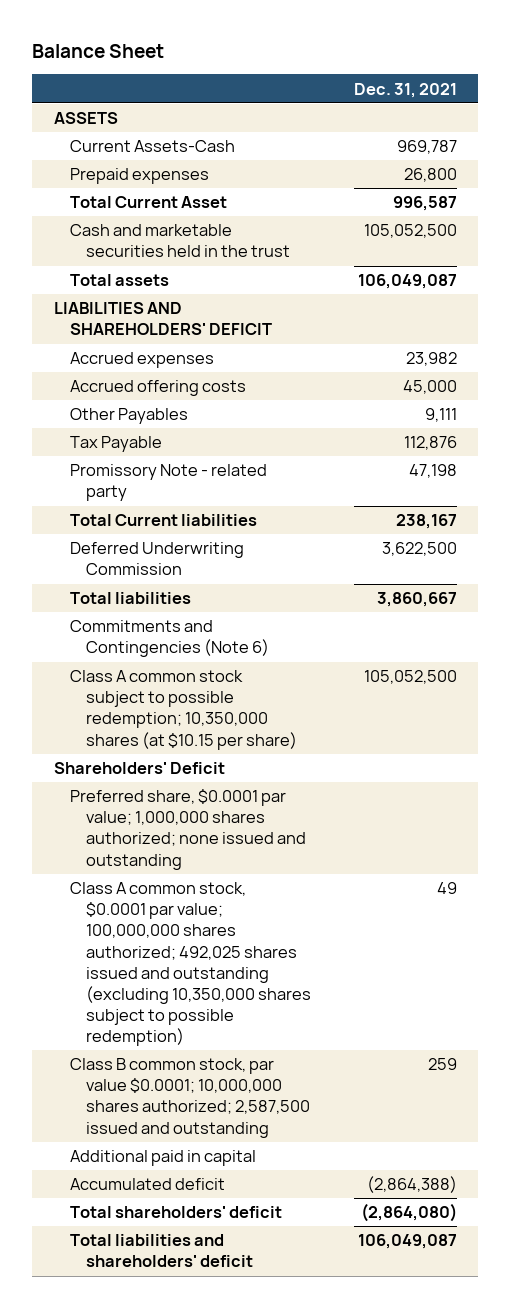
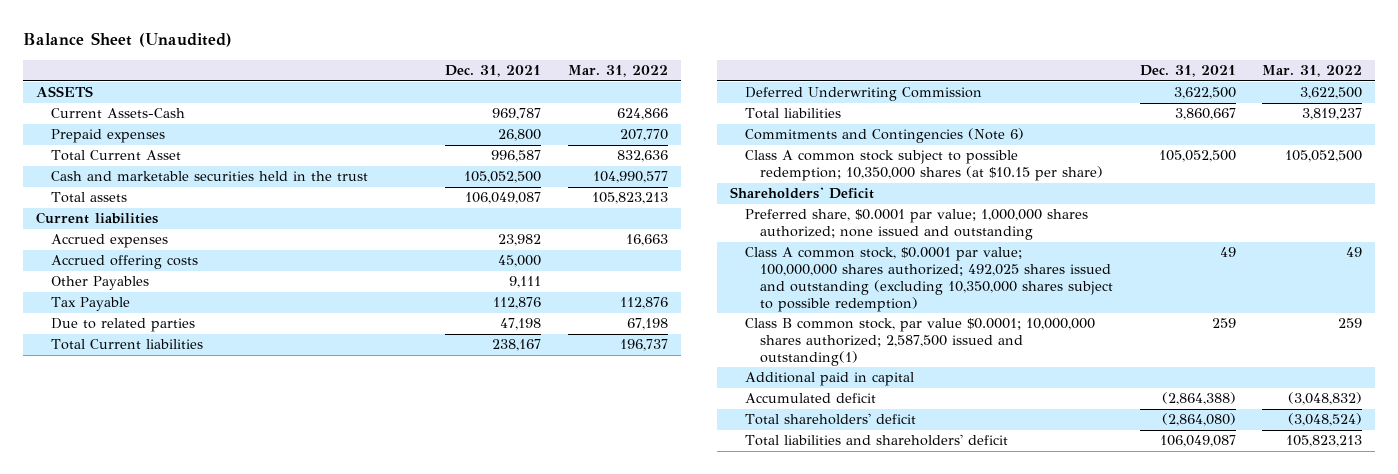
- Balance Sheet
+ Balance Sheet (Unaudited)
- | Dec. 31, 2021
+ | Dec. 31, 2021 | Mar. 31, 2022
- LIABILITIES AND SHAREHOLDERS' DEFICIT
+ Current liabilities
- Promissory Note - related party | 47,198
+ Due to related parties | 47,198 | 67,198
- Class B common stock, par value $0.0001; 10,000,000 shares authorized; 2,587,500 issued and outstanding | 259
+ Class B common stock, par value $0.0001; 10,000,000 shares authorized; 2,587,500 issued and outstanding(1) | 259 | 259

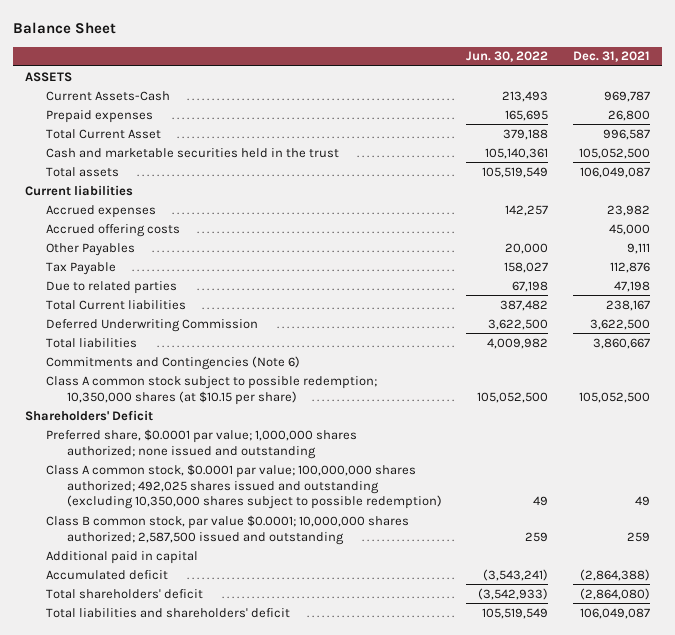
- Balance Sheet (Unaudited)
+ Balance Sheet
- | Dec. 31, 2021 | Mar. 31, 2022
+ | Jun. 30, 2022 | Dec. 31, 2021
- Class B common stock, par value $0.0001; 10,000,000 shares authorized; 2,587,500 issued and outstanding(1) | 259 | 259
+ Class B common stock, par value $0.0001; 10,000,000 shares authorized; 2,587,500 issued and outstanding | 259 | 259

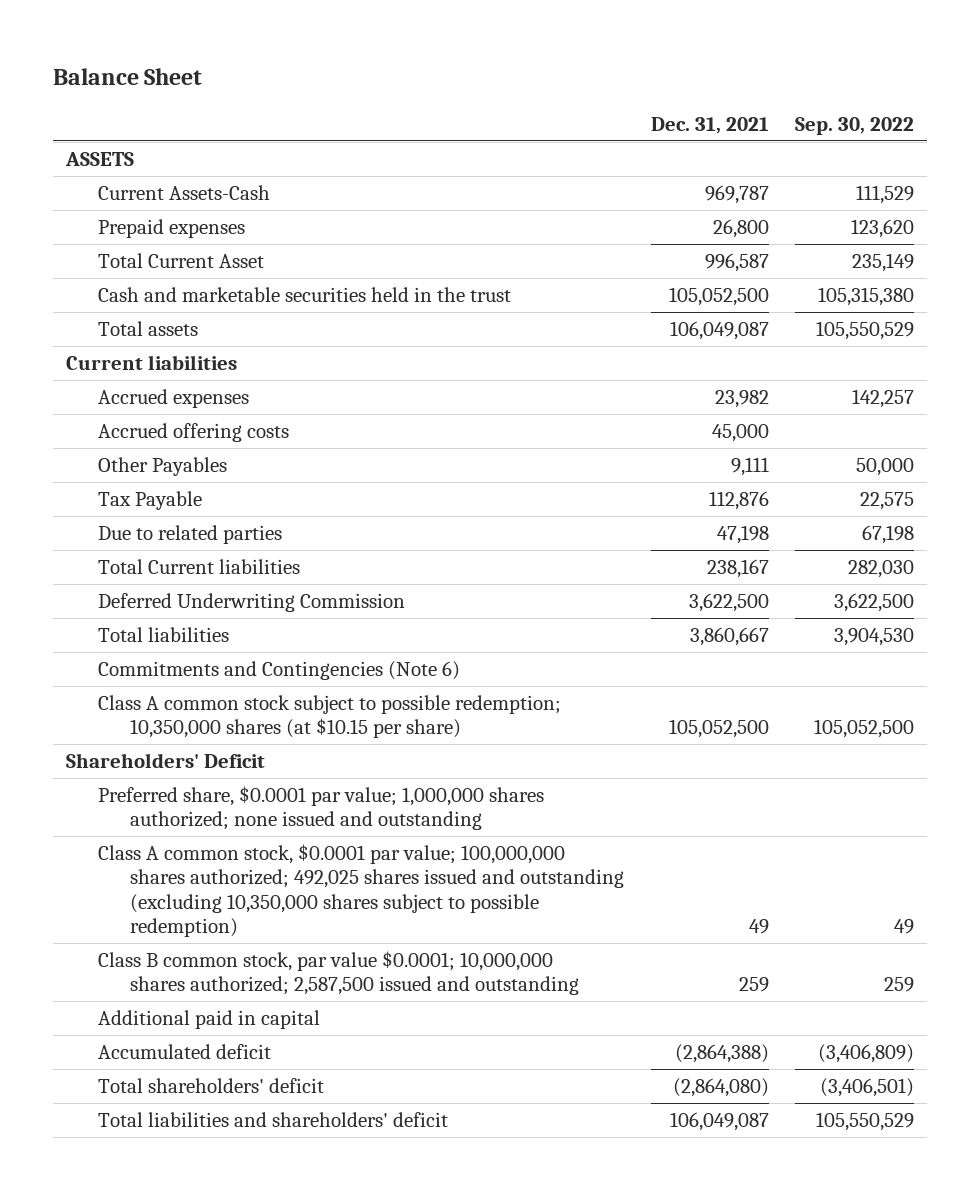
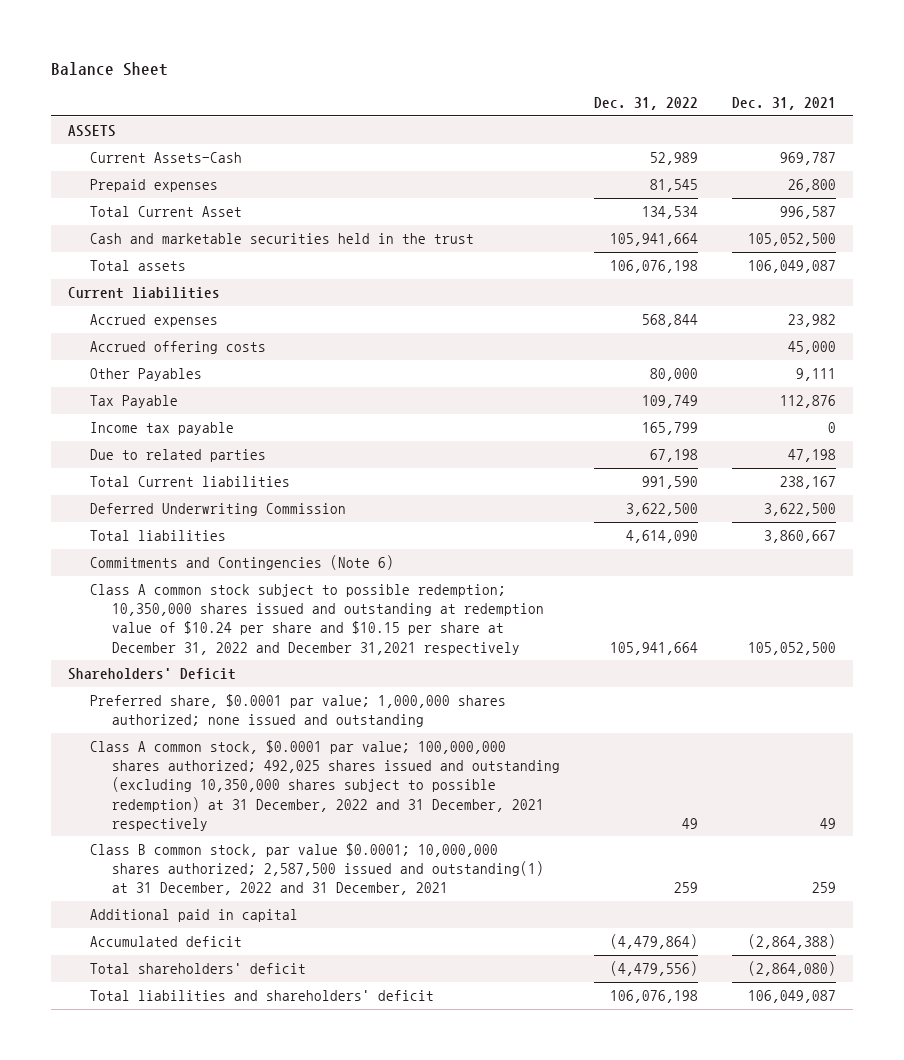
- | Dec. 31, 2021 | Sep. 30, 2022
+ | Dec. 31, 2022 | Dec. 31, 2021
+ Income tax payable | 165,799 | 0
- Class A common stock subject to possible redemption; 10,350,000 shares (at $10.15 per share) | 105,052,500 | 105,052,500
+ Class A common stock subject to possible redemption; 10,350,000 shares issued and outstanding at redemption value of $10.24 per share and $10.15 per share at December 31, 2022 and December 31,2021 respectively | 105,941,664 | 105,052,500
- Class A common stock, $0.0001 par value; 100,000,000 shares authorized; 492,025 shares issued and outstanding (excluding 10,350,000 shares subject to possible redemption) | 49 | 49
- Class B common stock, par value $0.0001; 10,000,000 shares authorized; 2,587,500 issued and outstanding | 259 | 259
+ Class A common stock, $0.0001 par value; 100,000,000 shares authorized; 492,025 shares issued and outstanding (excluding 10,350,000 shares subject to possible redemption) at 31 December, 2022 and 31 December, 2021 respectively | 49 | 49
+ Class B common stock, par value $0.0001; 10,000,000 shares authorized; 2,587,500 issued and outstanding(1) at 31 December, 2022 and 31 December, 2021 | 259 | 259

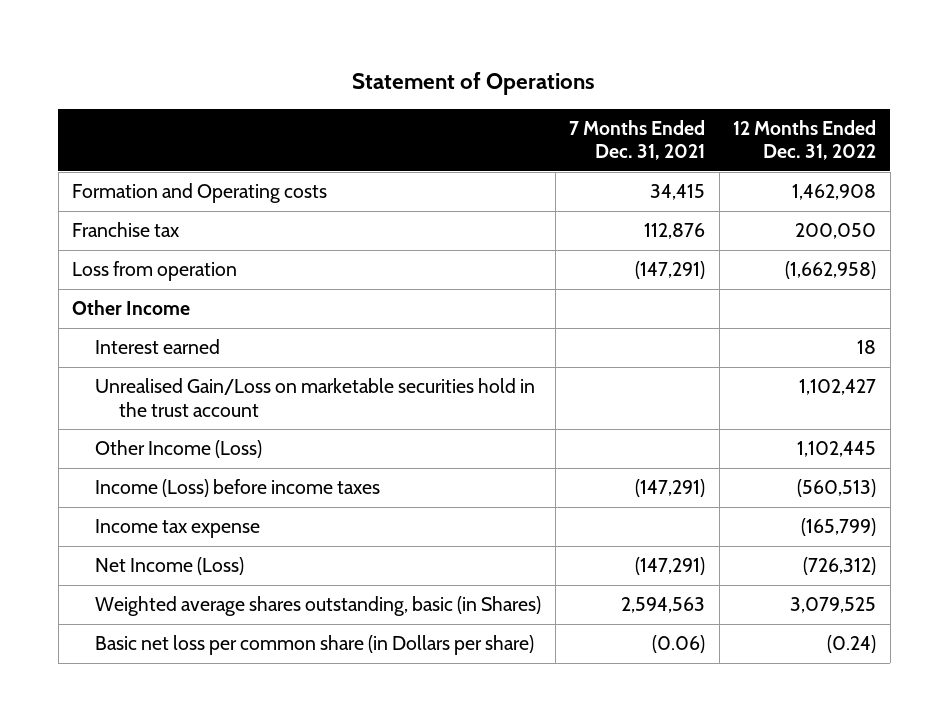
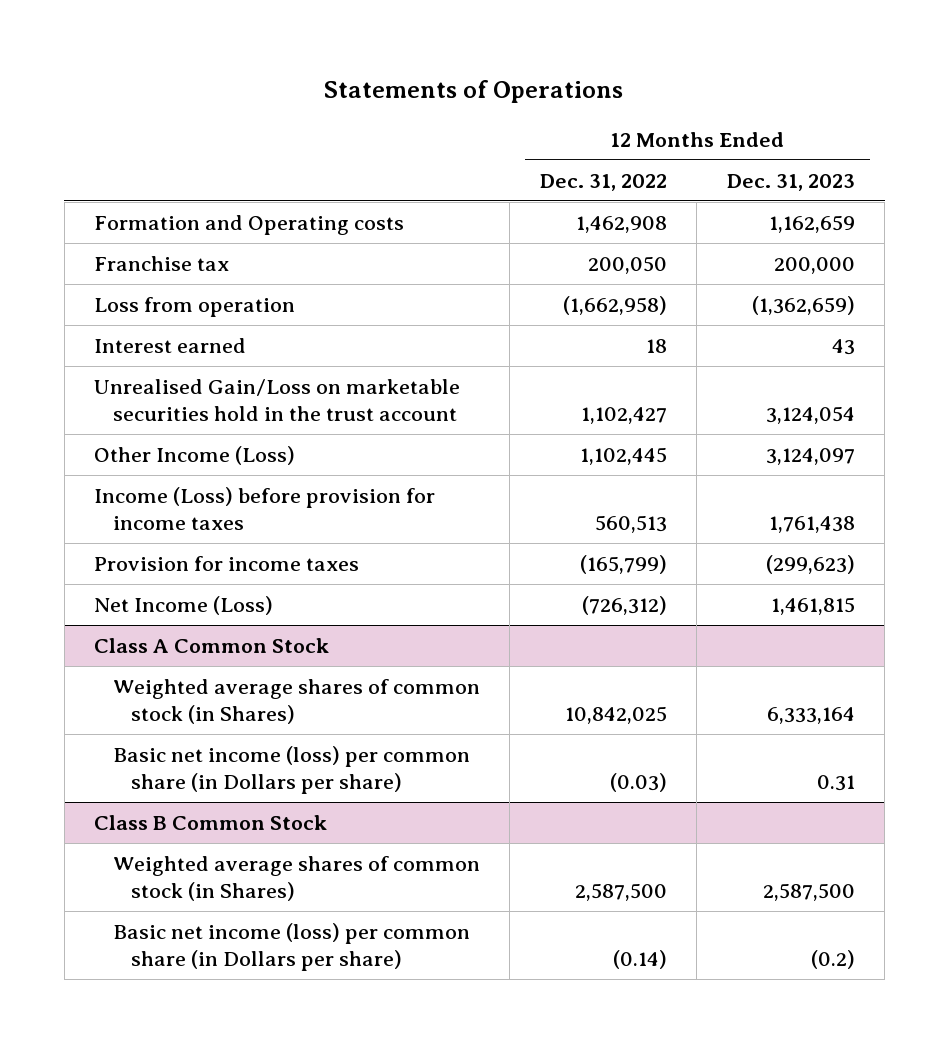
- Statement of Operations
+ Statements of Operations
- | 7 Months Ended Dec. 31, 2021 | 12 Months Ended Dec. 31, 2022
+ | 12 Months Ended Dec. 31, 2022 | 12 Months Ended Dec. 31, 2023
- Other Income
- Income (Loss) before income taxes | (147,291) | (560,513)
- Income tax expense | | (165,799)
+ Income (Loss) before provision for income taxes | 560,513 | 1,761,438
+ Provision for income taxes | (165,799) | (299,623)
- Weighted average shares outstanding, basic (in Shares) | 2,594,563 | 3,079,525
- Basic net loss per common share (in Dollars per share) | (0.06) | (0.24)
+ Class A Common Stock
+ Weighted average shares of common stock (in Shares) | 10,842,025 | 6,333,164
+ Basic net income (loss) per common share (in Dollars per share) | (0.03) | 0.31
+ Class B Common Stock
+ Weighted average shares of common stock (in Shares) | 2,587,500 | 2,587,500
+ Basic net income (loss) per common share (in Dollars per share) | (0.14) | (0.2)

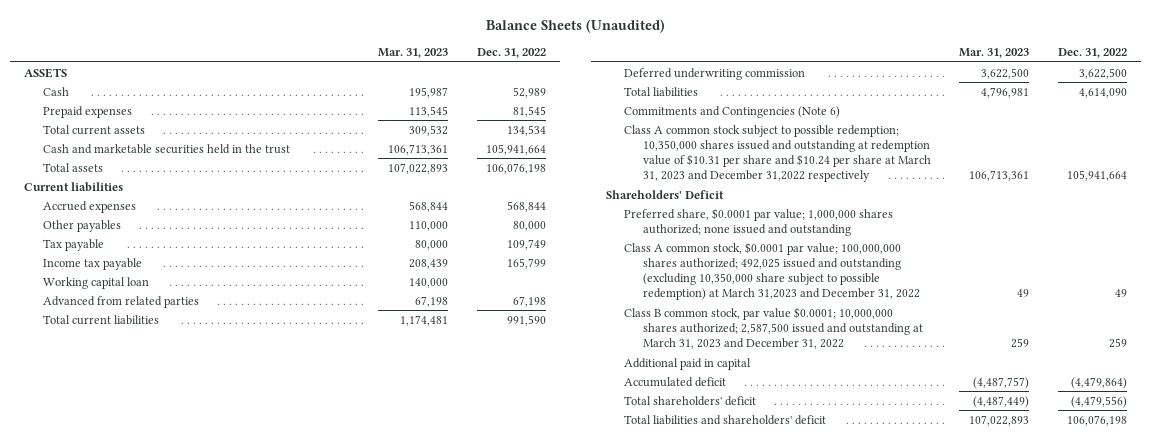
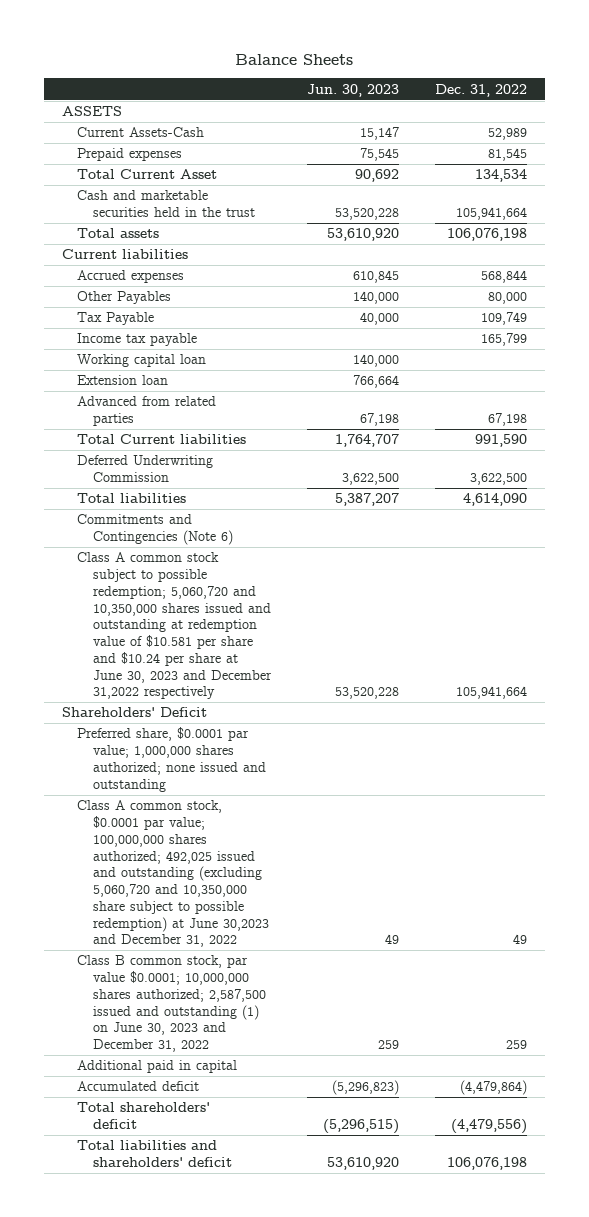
- Balance Sheets (Unaudited)
+ Balance Sheets
- | Mar. 31, 2023 | Dec. 31, 2022
+ | Jun. 30, 2023 | Dec. 31, 2022
- Cash | 195,987 | 52,989
+ Current Assets-Cash | 15,147 | 52,989
- Total current assets | 309,532 | 134,534
+ Total Current Asset | 90,692 | 134,534
- Other payables | 110,000 | 80,000
- Tax payable | 80,000 | 109,749
+ Other Payables | 140,000 | 80,000
+ Tax Payable | 40,000 | 109,749
+ Extension loan | 766,664 |
- Total current liabilities | 1,174,481 | 991,590
- Deferred underwriting commission | 3,622,500 | 3,622,500
+ Total Current liabilities | 1,764,707 | 991,590
+ Deferred Underwriting Commission | 3,622,500 | 3,622,500
- Class A common stock subject to possible redemption; 10,350,000 shares issued and outstanding at redemption value of $10.31 per share and $10.24 per share at March 31, 2023 and December 31,2022 respectively | 106,713,361 | 105,941,664
+ Class A common stock subject to possible redemption; 5,060,720 and 10,350,000 shares issued and outstanding at redemption value of $10.581 per share and $10.24 per share at June 30, 2023 and December 31,2022 respectively | 53,520,228 | 105,941,664
- Class A common stock, $0.0001 par value; 100,000,000 shares authorized; 492,025 issued and outstanding (excluding 10,350,000 share subject to possible redemption) at March 31,2023 and December 31, 2022 | 49 | 49
- Class B common stock, par value $0.0001; 10,000,000 shares authorized; 2,587,500 issued and outstanding at March 31, 2023 and December 31, 2022 | 259 | 259
+ Class A common stock, $0.0001 par value; 100,000,000 shares authorized; 492,025 issued and outstanding (excluding 5,060,720 and 10,350,000 share subject to possible redemption) at June 30,2023 and December 31, 2022 | 49 | 49
+ Class B common stock, par value $0.0001; 10,000,000 shares authorized; 2,587,500 issued and outstanding (1) on June 30, 2023 and December 31, 2022 | 259 | 259

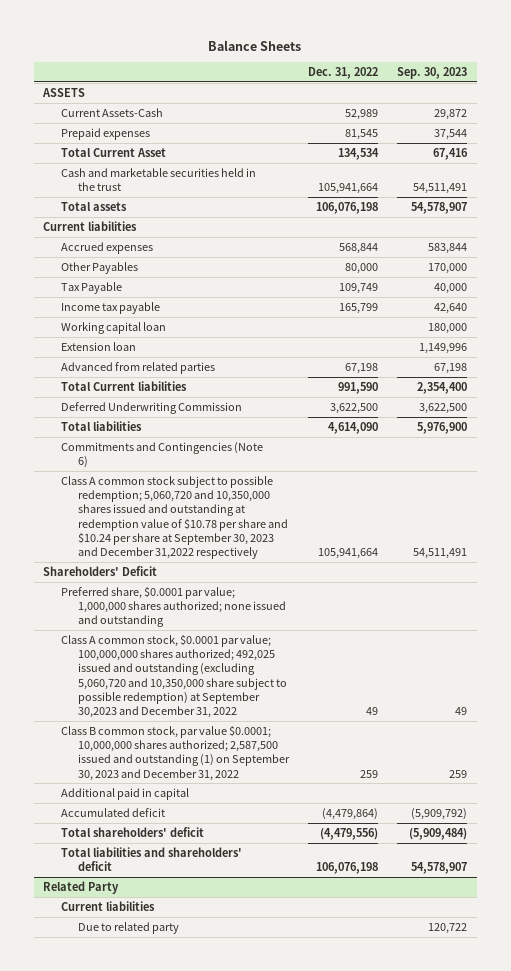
- | Jun. 30, 2023 | Dec. 31, 2022
+ | Dec. 31, 2022 | Sep. 30, 2023
- Class A common stock subject to possible redemption; 5,060,720 and 10,350,000 shares issued and outstanding at redemption value of $10.581 per share and $10.24 per share at June 30, 2023 and December 31,2022 respectively | 53,520,228 | 105,941,664
+ Class A common stock subject to possible redemption; 5,060,720 and 10,350,000 shares issued and outstanding at redemption value of $10.78 per share and $10.24 per share at September 30, 2023 and December 31,2022 respectively | 105,941,664 | 54,511,491
- Class A common stock, $0.0001 par value; 100,000,000 shares authorized; 492,025 issued and outstanding (excluding 5,060,720 and 10,350,000 share subject to possible redemption) at June 30,2023 and December 31, 2022 | 49 | 49
- Class B common stock, par value $0.0001; 10,000,000 shares authorized; 2,587,500 issued and outstanding (1) on June 30, 2023 and December 31, 2022 | 259 | 259
+ Class A common stock, $0.0001 par value; 100,000,000 shares authorized; 492,025 issued and outstanding (excluding 5,060,720 and 10,350,000 share subject to possible redemption) at September 30,2023 and December 31, 2022 | 49 | 49
+ Class B common stock, par value $0.0001; 10,000,000 shares authorized; 2,587,500 issued and outstanding (1) on September 30, 2023 and December 31, 2022 | 259 | 259
+ Related Party
+ Current liabilities
+ Due to related party | | 120,722

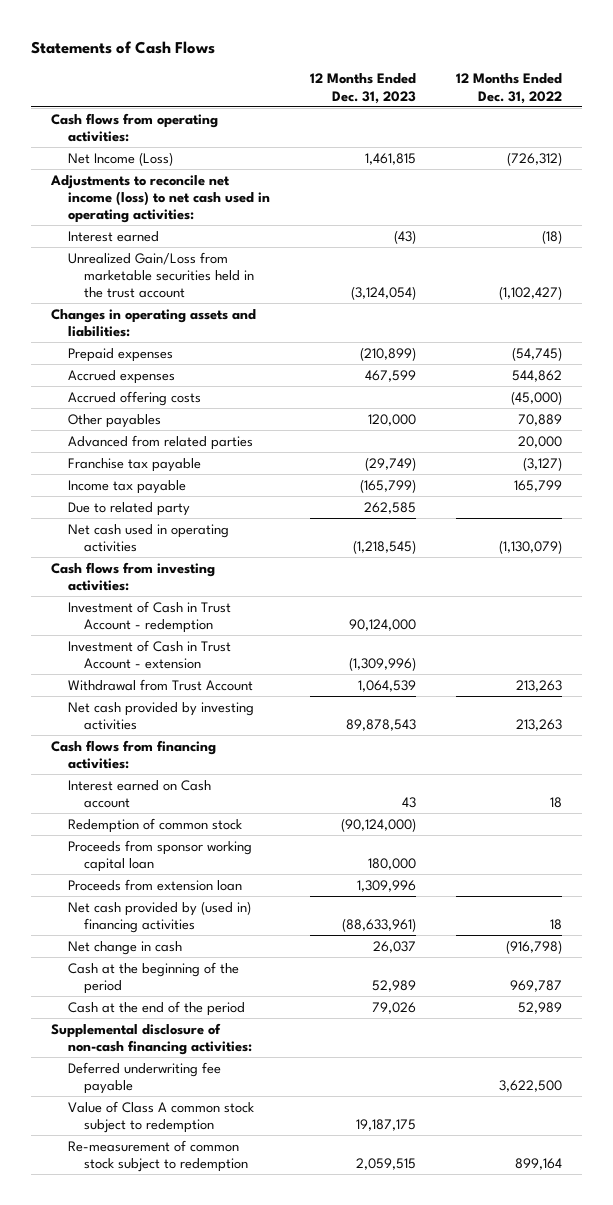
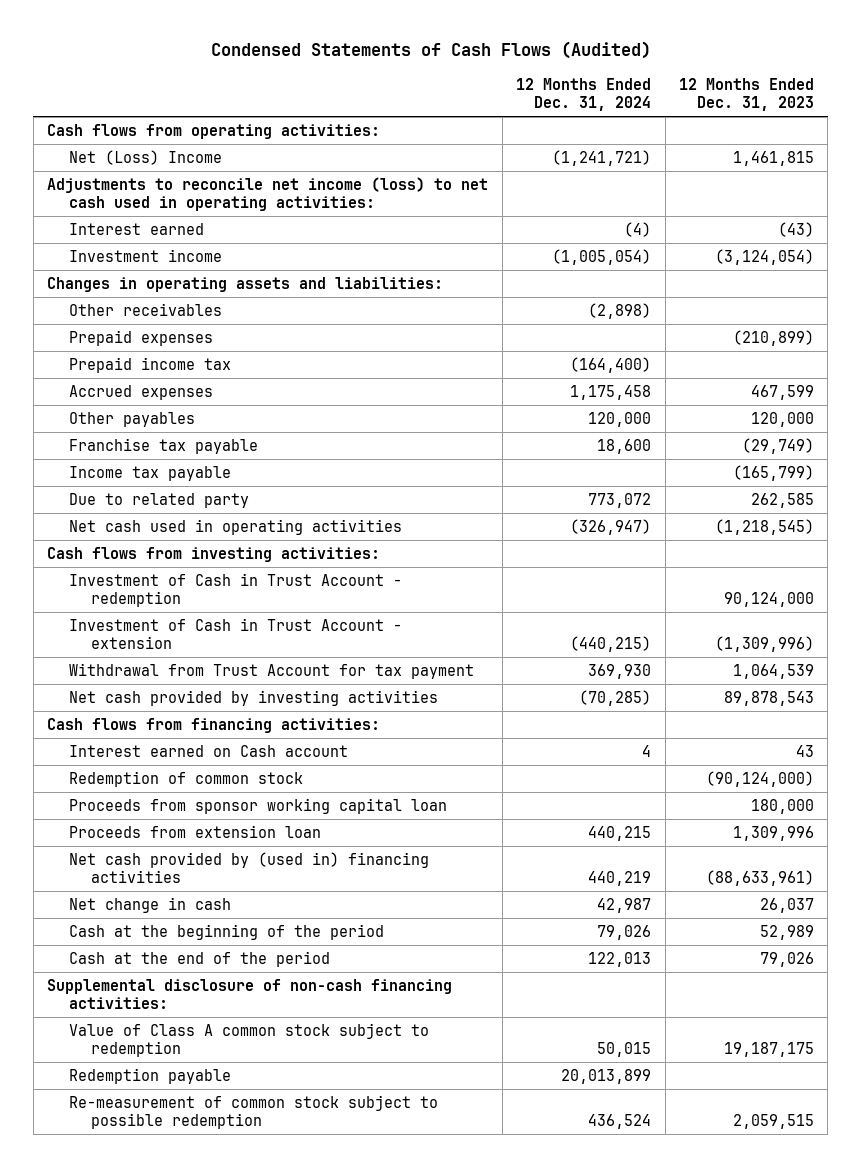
- Statements of Cash Flows
+ Condensed Statements of Cash Flows (Audited)
- | 12 Months Ended Dec. 31, 2023 | 12 Months Ended Dec. 31, 2022
+ | 12 Months Ended Dec. 31, 2024 | 12 Months Ended Dec. 31, 2023
- Net Income (Loss) | 1,461,815 | (726,312)
+ Net (Loss) Income | (1,241,721) | 1,461,815
- Unrealized Gain/Loss from marketable securities held in the trust account | (3,124,054) | (1,102,427)
+ Investment income | (1,005,054) | (3,124,054)
+ Other receivables | (2,898) |
+ Prepaid income tax | (164,400) |
- Accrued offering costs | | (45,000)
- Advanced from related parties | | 20,000
- Withdrawal from Trust Account | 1,064,539 | 213,263
+ Withdrawal from Trust Account for tax payment | 369,930 | 1,064,539
- Deferred underwriting fee payable | | 3,622,500
- Re-measurement of common stock subject to redemption | 2,059,515 | 899,164
+ Redemption payable | 20,013,899 |
+ Re-measurement of common stock subject to possible redemption | 436,524 | 2,059,515

